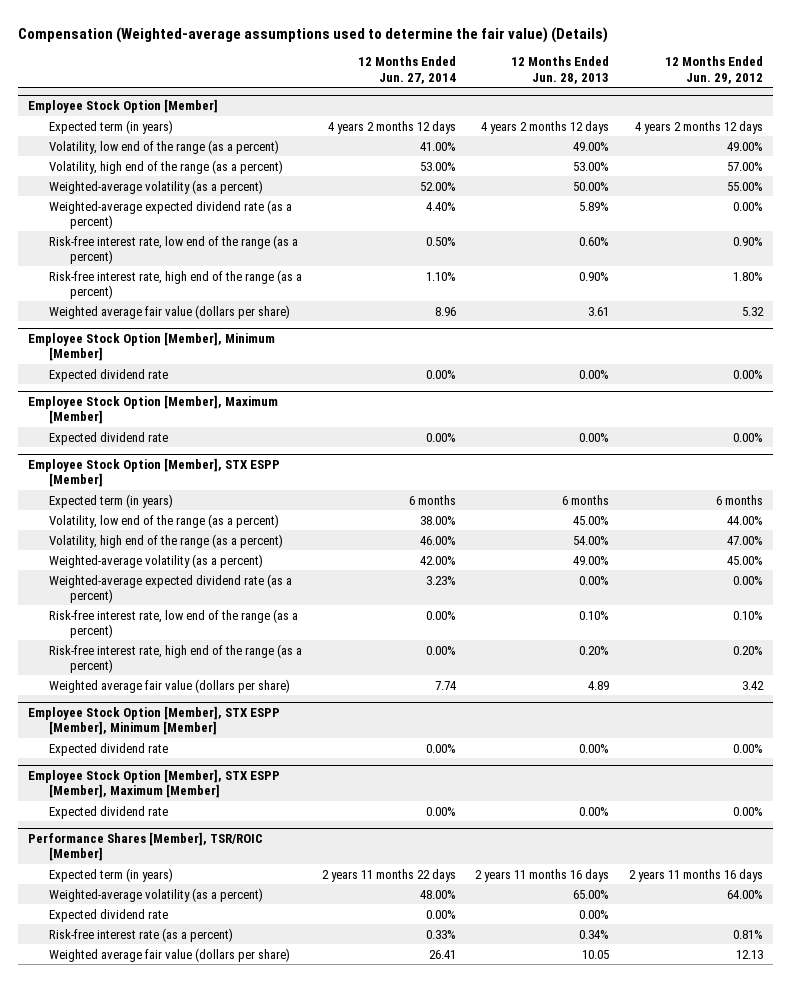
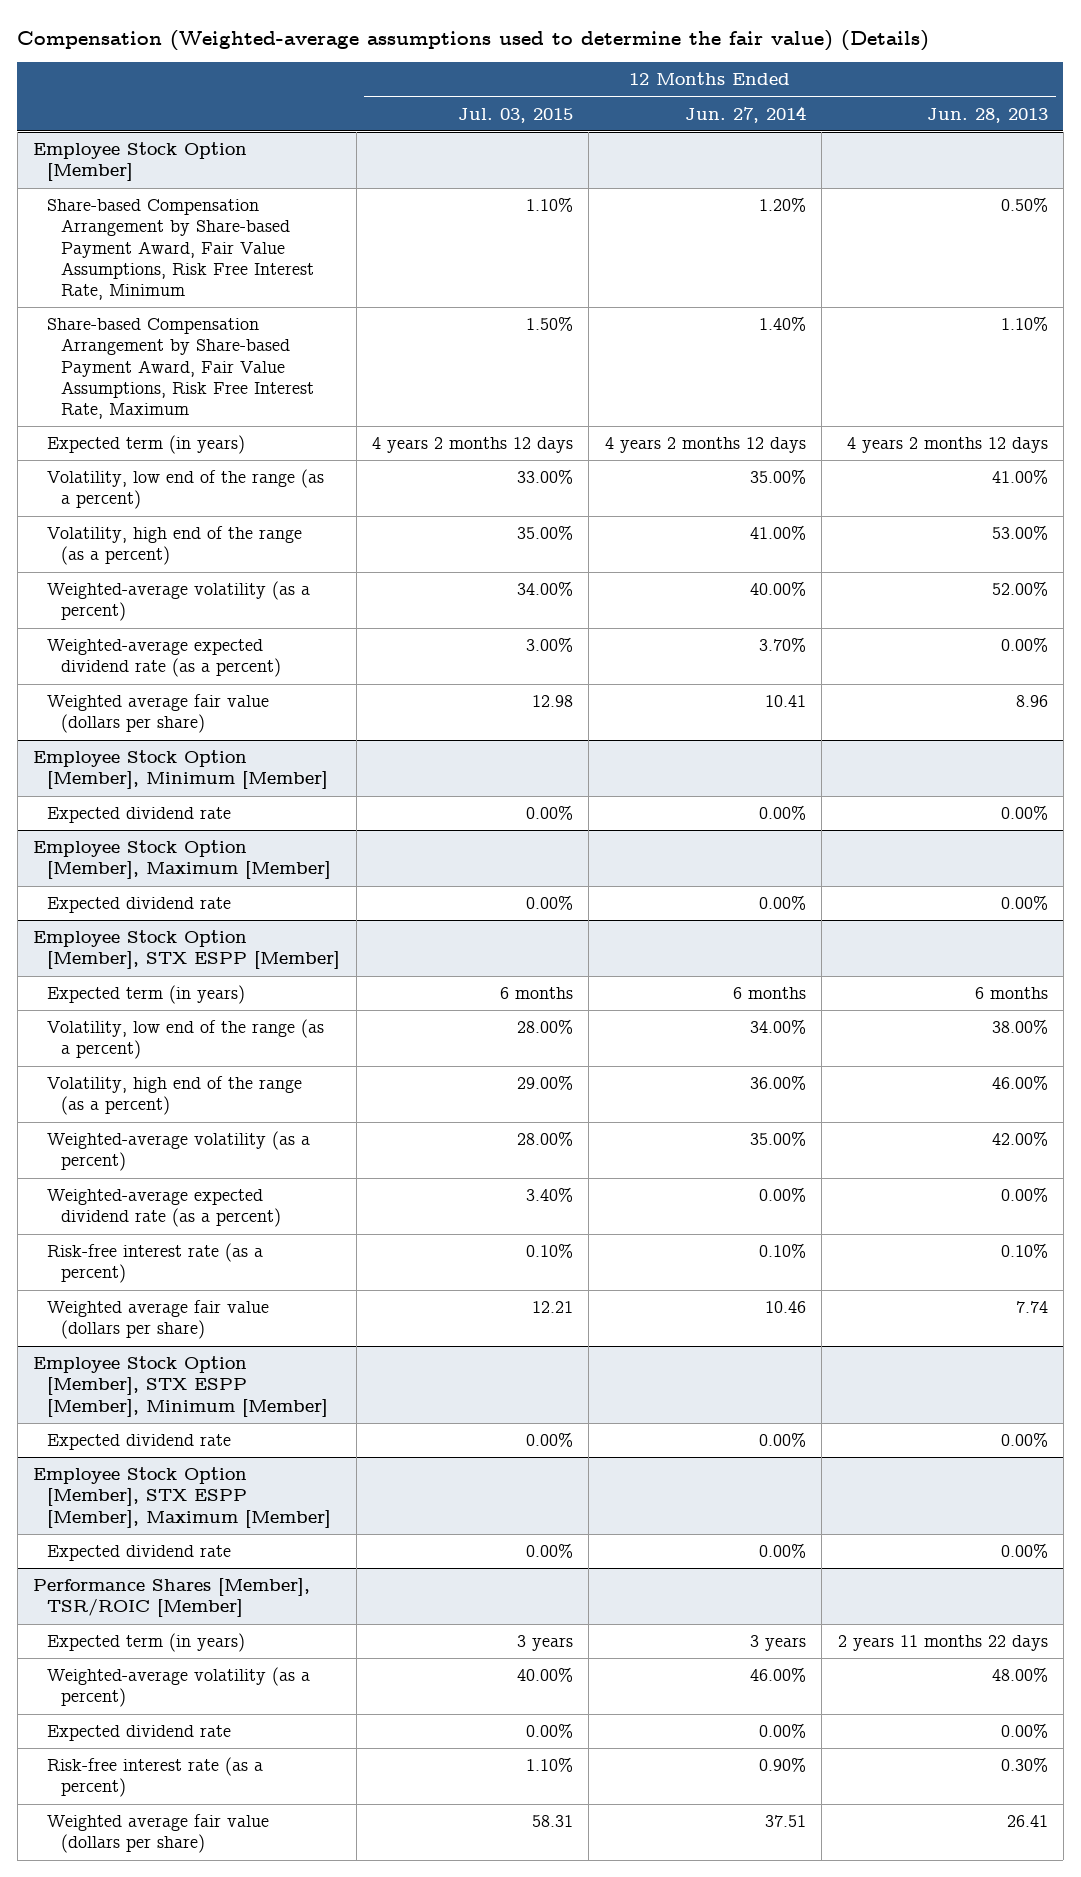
- | 12 Months Ended Jun. 27, 2014 | 12 Months Ended Jun. 28, 2013 | 12 Months Ended Jun. 29, 2012
+ | 12 Months Ended Jul. 03, 2015 | 12 Months Ended Jun. 27, 2014 | 12 Months Ended Jun. 28, 2013
@ Employee Stock Option [Member]
+ Share-based Compensation Arrangement by Share-based Payment Award, Fair Value Assumptions, Risk Free Interest Rate, Minimum | 1.10% | 1.20% | 0.50%
+ Share-based Compensation Arrangement by Share-based Payment Award, Fair Value Assumptions, Risk Free Interest Rate, Maximum | 1.50% | 1.40% | 1.10%
- Volatility, low end of the range (as a percent) | 41.00% | 49.00% | 49.00%
- Volatility, high end of the range (as a percent) | 53.00% | 53.00% | 57.00%
- Weighted-average volatility (as a percent) | 52.00% | 50.00% | 55.00%
- Weighted-average expected dividend rate (as a percent) | 4.40% | 5.89% | 0.00%
- Risk-free interest rate, low end of the range (as a percent) | 0.50% | 0.60% | 0.90%
- Risk-free interest rate, high end of the range (as a percent) | 1.10% | 0.90% | 1.80%
- Weighted average fair value (dollars per share) | 8.96 | 3.61 | 5.32
+ Volatility, low end of the range (as a percent) | 33.00% | 35.00% | 41.00%
+ Volatility, high end of the range (as a percent) | 35.00% | 41.00% | 53.00%
+ Weighted-average volatility (as a percent) | 34.00% | 40.00% | 52.00%
+ Weighted-average expected dividend rate (as a percent) | 3.00% | 3.70% | 0.00%
+ Weighted average fair value (dollars per share) | 12.98 | 10.41 | 8.96
@ Employee Stock Option [Member], STX ESPP [Member]
- Volatility, low end of the range (as a percent) | 38.00% | 45.00% | 44.00%
- Volatility, high end of the range (as a percent) | 46.00% | 54.00% | 47.00%
- Weighted-average volatility (as a percent) | 42.00% | 49.00% | 45.00%
- Weighted-average expected dividend rate (as a percent) | 3.23% | 0.00% | 0.00%
- Risk-free interest rate, low end of the range (as a percent) | 0.00% | 0.10% | 0.10%
- Risk-free interest rate, high end of the range (as a percent) | 0.00% | 0.20% | 0.20%
- Weighted average fair value (dollars per share) | 7.74 | 4.89 | 3.42
+ Volatility, low end of the range (as a percent) | 28.00% | 34.00% | 38.00%
+ Volatility, high end of the range (as a percent) | 29.00% | 36.00% | 46.00%
+ Weighted-average volatility (as a percent) | 28.00% | 35.00% | 42.00%
+ Weighted-average expected dividend rate (as a percent) | 3.40% | 0.00% | 0.00%
+ Risk-free interest rate (as a percent) | 0.10% | 0.10% | 0.10%
+ Weighted average fair value (dollars per share) | 12.21 | 10.46 | 7.74
@ Performance Shares [Member], TSR/ROIC [Member]
- Expected term (in years) | 2 years 11 months 22 days | 2 years 11 months 16 days | 2 years 11 months 16 days
- Weighted-average volatility (as a percent) | 48.00% | 65.00% | 64.00%
+ Expected term (in years) | 3 years | 3 years | 2 years 11 months 22 days
+ Weighted-average volatility (as a percent) | 40.00% | 46.00% | 48.00%
- Risk-free interest rate (as a percent) | 0.33% | 0.34% | 0.81%
- Weighted average fair value (dollars per share) | 26.41 | 10.05 | 12.13
+ Risk-free interest rate (as a percent) | 1.10% | 0.90% | 0.30%
+ Weighted average fair value (dollars per share) | 58.31 | 37.51 | 26.41

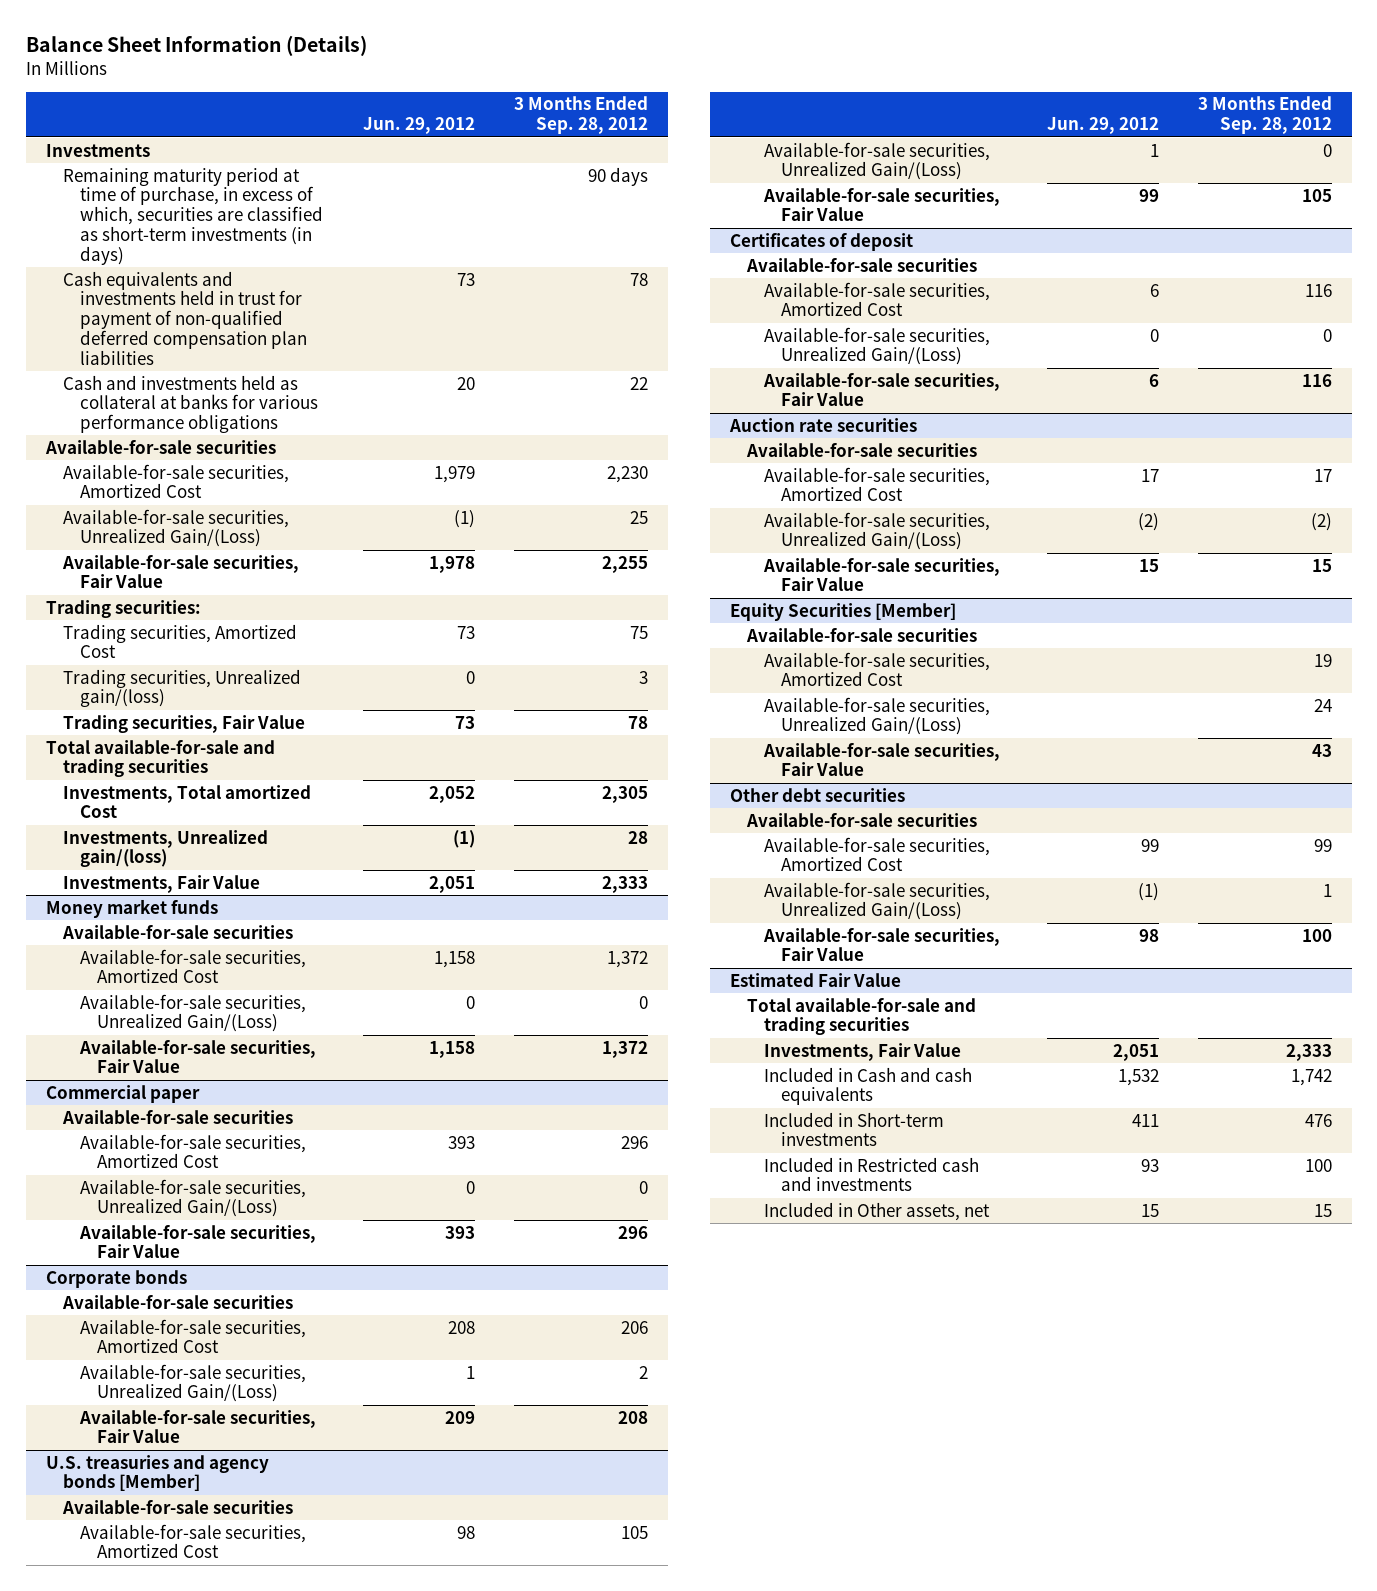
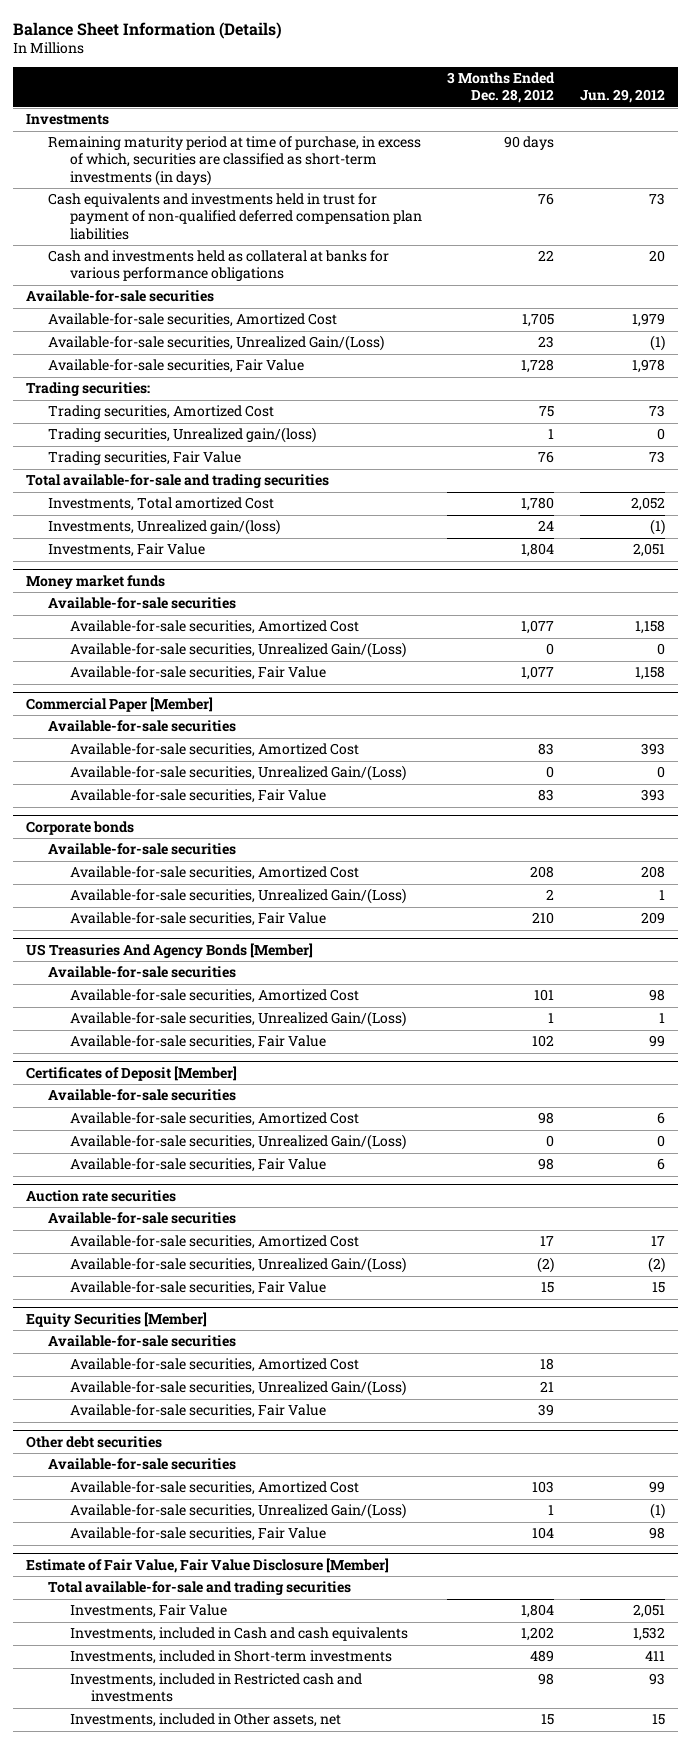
- | Jun. 29, 2012 | 3 Months Ended Sep. 28, 2012
+ | 3 Months Ended Dec. 28, 2012 | Jun. 29, 2012
- Commercial paper
+ Commercial Paper [Member]
- U.S. treasuries and agency bonds [Member]
+ US Treasuries And Agency Bonds [Member]
- Certificates of deposit
+ Certificates of Deposit [Member]
- Estimated Fair Value
+ Estimate of Fair Value, Fair Value Disclosure [Member]
- Included in Cash and cash equivalents | 1,532 | 1,742
- Included in Short-term investments | 411 | 476
- Included in Restricted cash and investments | 93 | 100
- Included in Other assets, net | 15 | 15
+ Investments, included in Cash and cash equivalents | 1,202 | 1,532
+ Investments, included in Short-term investments | 489 | 411
+ Investments, included in Restricted cash and investments | 98 | 93
+ Investments, included in Other assets, net | 15 | 15

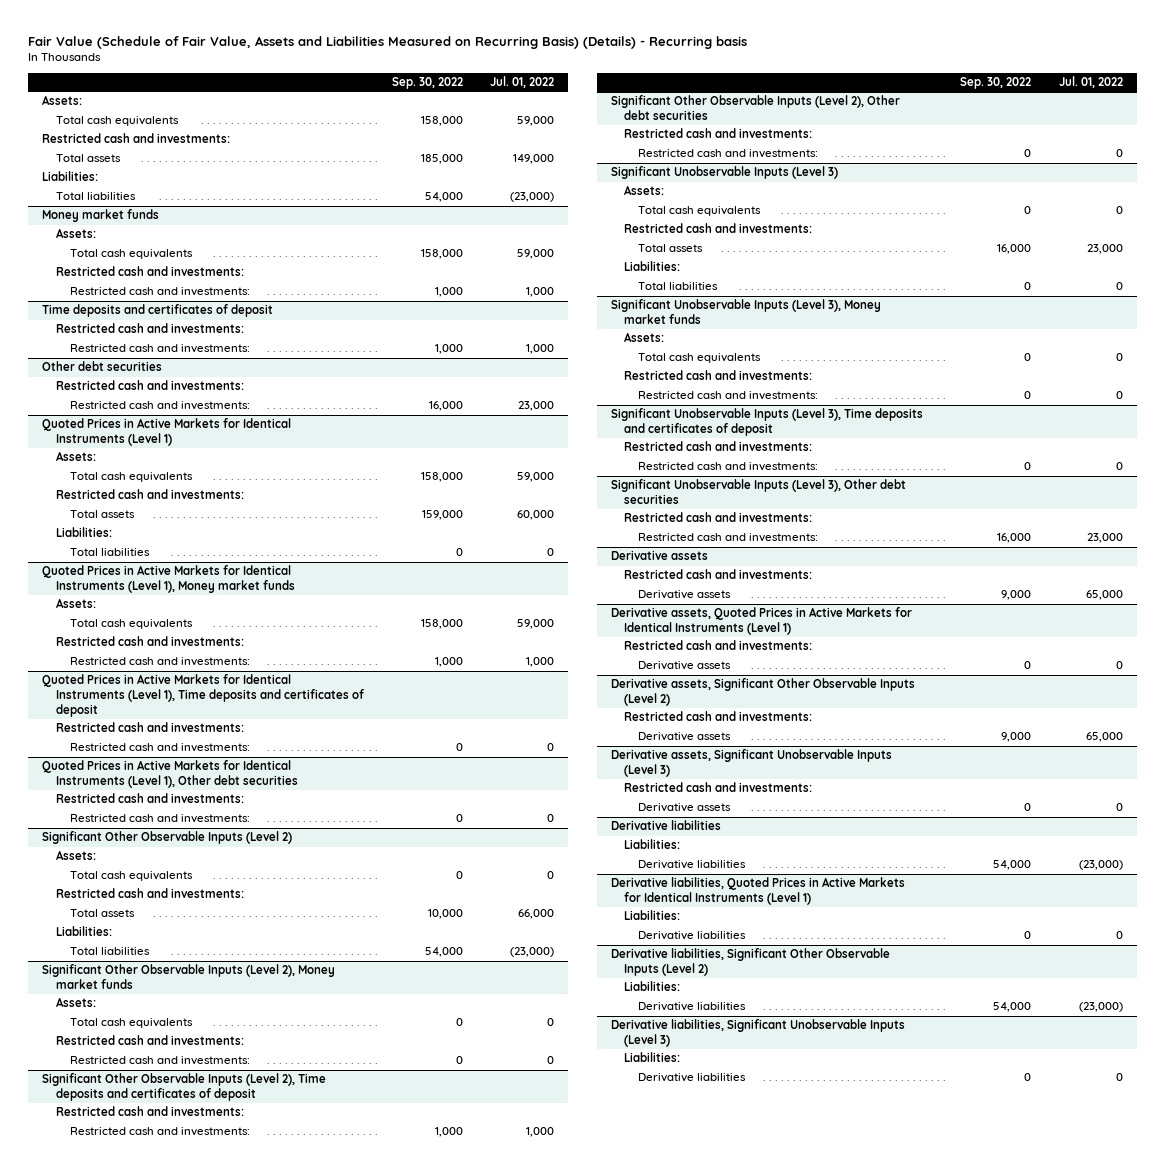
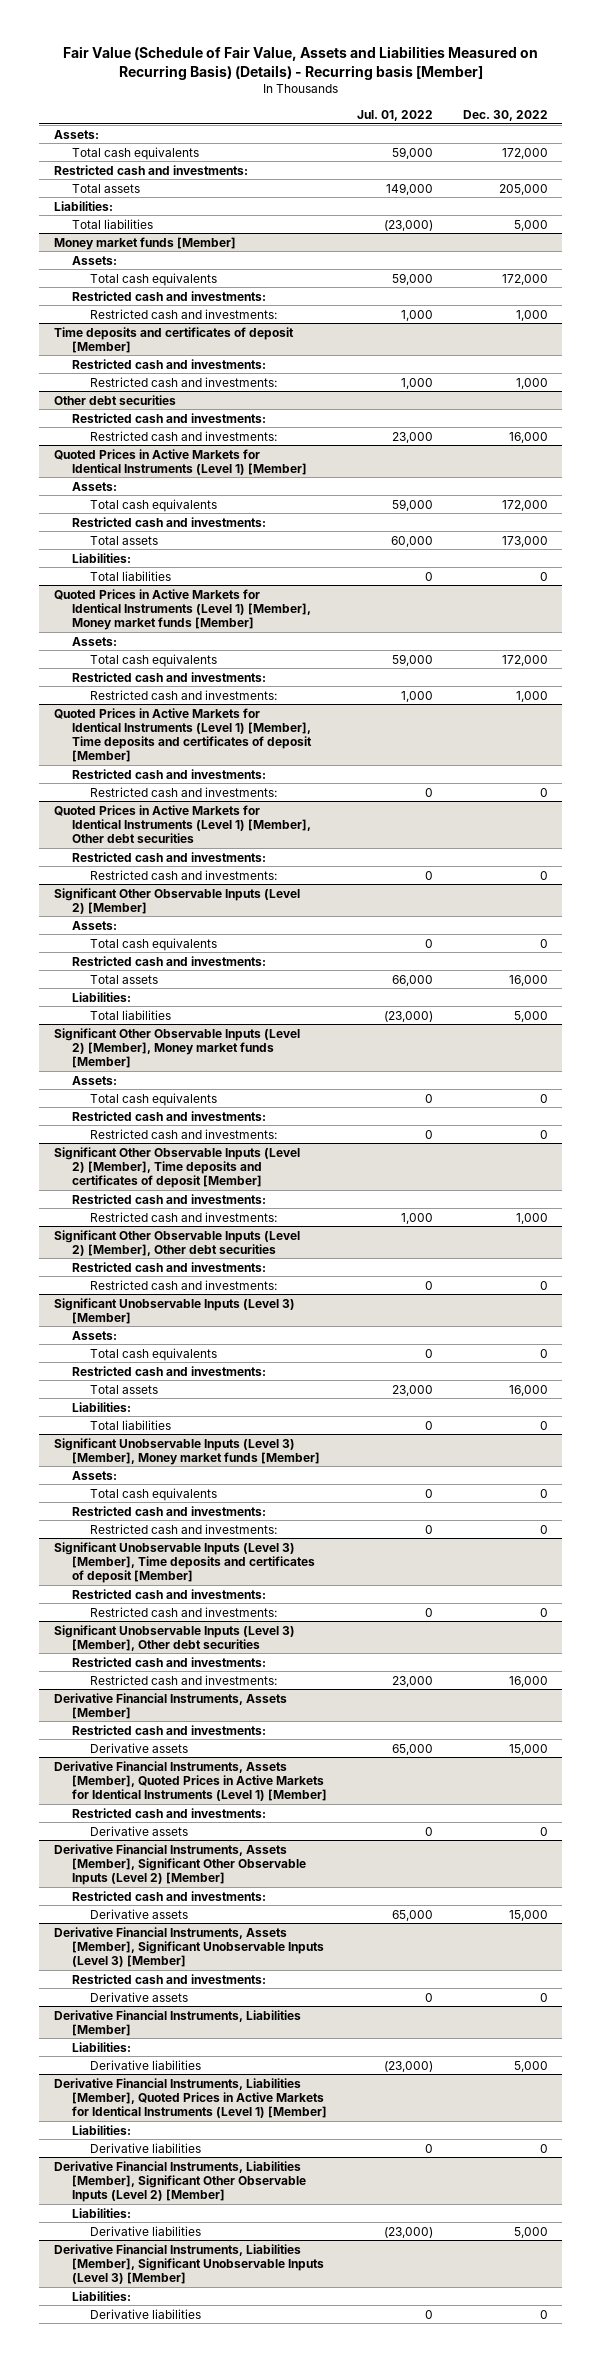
- Fair Value (Schedule of Fair Value, Assets and Liabilities Measured on Recurring Basis) (Details) - Recurring basis
+ Fair Value (Schedule of Fair Value, Assets and Liabilities Measured on Recurring Basis) (Details) - Recurring basis [Member]
- | Sep. 30, 2022 | Jul. 01, 2022
+ | Jul. 01, 2022 | Dec. 30, 2022
- Money market funds
+ Money market funds [Member]
- Time deposits and certificates of deposit
+ Time deposits and certificates of deposit [Member]
- Quoted Prices in Active Markets for Identical Instruments (Level 1)
+ Quoted Prices in Active Markets for Identical Instruments (Level 1) [Member]
- Quoted Prices in Active Markets for Identical Instruments (Level 1), Money market funds
+ Quoted Prices in Active Markets for Identical Instruments (Level 1) [Member], Money market funds [Member]
- Quoted Prices in Active Markets for Identical Instruments (Level 1), Time deposits and certificates of deposit
+ Quoted Prices in Active Markets for Identical Instruments (Level 1) [Member], Time deposits and certificates of deposit [Member]
- Quoted Prices in Active Markets for Identical Instruments (Level 1), Other debt securities
+ Quoted Prices in Active Markets for Identical Instruments (Level 1) [Member], Other debt securities
- Significant Other Observable Inputs (Level 2)
+ Significant Other Observable Inputs (Level 2) [Member]
- Significant Other Observable Inputs (Level 2), Money market funds
+ Significant Other Observable Inputs (Level 2) [Member], Money market funds [Member]
- Significant Other Observable Inputs (Level 2), Time deposits and certificates of deposit
+ Significant Other Observable Inputs (Level 2) [Member], Time deposits and certificates of deposit [Member]
- Significant Other Observable Inputs (Level 2), Other debt securities
+ Significant Other Observable Inputs (Level 2) [Member], Other debt securities
- Significant Unobservable Inputs (Level 3)
+ Significant Unobservable Inputs (Level 3) [Member]
- Significant Unobservable Inputs (Level 3), Money market funds
+ Significant Unobservable Inputs (Level 3) [Member], Money market funds [Member]
- Significant Unobservable Inputs (Level 3), Time deposits and certificates of deposit
+ Significant Unobservable Inputs (Level 3) [Member], Time deposits and certificates of deposit [Member]
- Significant Unobservable Inputs (Level 3), Other debt securities
+ Significant Unobservable Inputs (Level 3) [Member], Other debt securities
- Derivative assets
+ Derivative Financial Instruments, Assets [Member]
- Derivative assets, Quoted Prices in Active Markets for Identical Instruments (Level 1)
+ Derivative Financial Instruments, Assets [Member], Quoted Prices in Active Markets for Identical Instruments (Level 1) [Member]
- Derivative assets, Significant Other Observable Inputs (Level 2)
+ Derivative Financial Instruments, Assets [Member], Significant Other Observable Inputs (Level 2) [Member]
- Derivative assets, Significant Unobservable Inputs (Level 3)
+ Derivative Financial Instruments, Assets [Member], Significant Unobservable Inputs (Level 3) [Member]
- Derivative liabilities
+ Derivative Financial Instruments, Liabilities [Member]
- Derivative liabilities, Quoted Prices in Active Markets for Identical Instruments (Level 1)
+ Derivative Financial Instruments, Liabilities [Member], Quoted Prices in Active Markets for Identical Instruments (Level 1) [Member]
- Derivative liabilities, Significant Other Observable Inputs (Level 2)
+ Derivative Financial Instruments, Liabilities [Member], Significant Other Observable Inputs (Level 2) [Member]
- Derivative liabilities, Significant Unobservable Inputs (Level 3)
+ Derivative Financial Instruments, Liabilities [Member], Significant Unobservable Inputs (Level 3) [Member]

